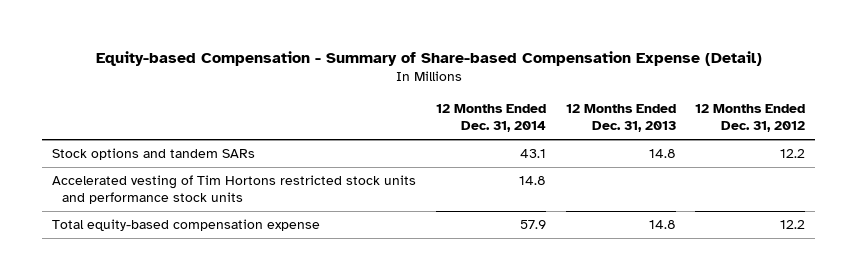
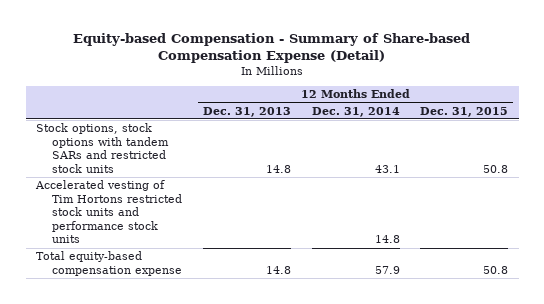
- | 12 Months Ended Dec. 31, 2014 | 12 Months Ended Dec. 31, 2013 | 12 Months Ended Dec. 31, 2012
+ | 12 Months Ended Dec. 31, 2013 | 12 Months Ended Dec. 31, 2014 | 12 Months Ended Dec. 31, 2015
- Stock options and tandem SARs | 43.1 | 14.8 | 12.2
+ Stock options, stock options with tandem SARs and restricted stock units | 14.8 | 43.1 | 50.8

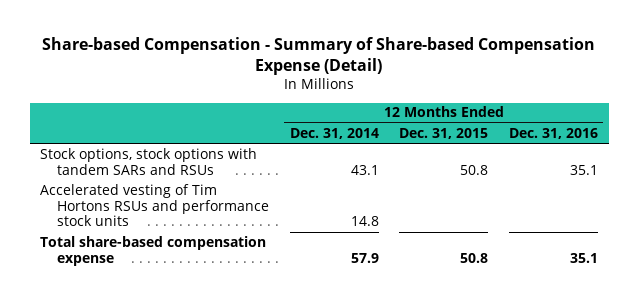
- Equity-based Compensation - Summary of Share-based Compensation Expense (Detail)
+ Share-based Compensation - Summary of Share-based Compensation Expense (Detail)
- | 12 Months Ended Dec. 31, 2013 | 12 Months Ended Dec. 31, 2014 | 12 Months Ended Dec. 31, 2015
+ | 12 Months Ended Dec. 31, 2014 | 12 Months Ended Dec. 31, 2015 | 12 Months Ended Dec. 31, 2016
- Stock options, stock options with tandem SARs and restricted stock units | 14.8 | 43.1 | 50.8
- Accelerated vesting of Tim Hortons restricted stock units and performance stock units | | 14.8 |
- Total equity-based compensation expense | 14.8 | 57.9 | 50.8
+ Stock options, stock options with tandem SARs and RSUs | 43.1 | 50.8 | 35.1
+ Accelerated vesting of Tim Hortons RSUs and performance stock units | 14.8 | |
+ Total share-based compensation expense | 57.9 | 50.8 | 35.1

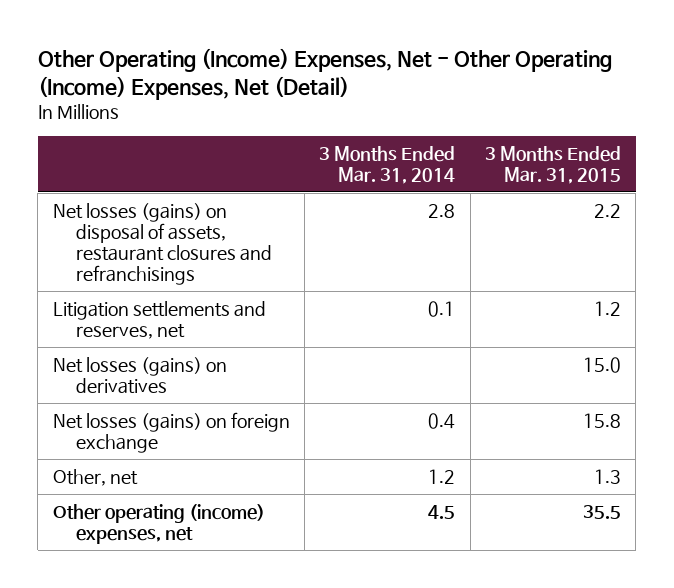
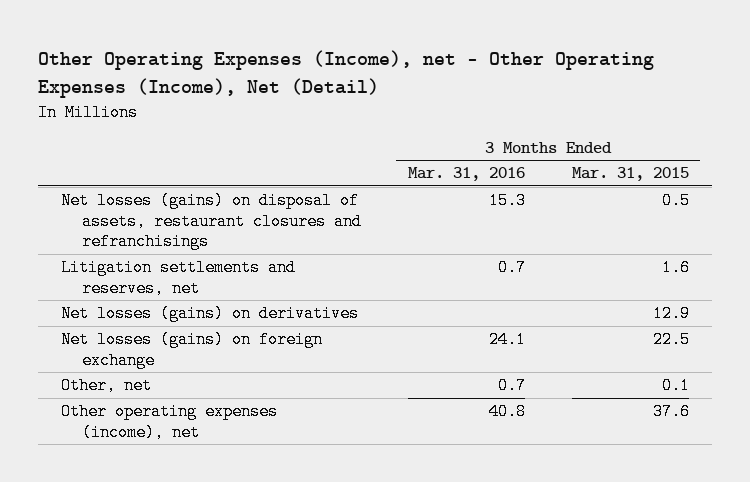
- Other Operating (Income) Expenses, Net - Other Operating (Income) Expenses, Net (Detail)
+ Other Operating Expenses (Income), net - Other Operating Expenses (Income), Net (Detail)
- | 3 Months Ended Mar. 31, 2014 | 3 Months Ended Mar. 31, 2015
+ | 3 Months Ended Mar. 31, 2016 | 3 Months Ended Mar. 31, 2015
- Net losses (gains) on disposal of assets, restaurant closures and refranchisings | 2.8 | 2.2
- Litigation settlements and reserves, net | 0.1 | 1.2
- Net losses (gains) on derivatives | | 15.0
- Net losses (gains) on foreign exchange | 0.4 | 15.8
- Other, net | 1.2 | 1.3
- Other operating (income) expenses, net | 4.5 | 35.5
+ Net losses (gains) on disposal of assets, restaurant closures and refranchisings | 15.3 | 0.5
+ Litigation settlements and reserves, net | 0.7 | 1.6
+ Net losses (gains) on derivatives | | 12.9
+ Net losses (gains) on foreign exchange | 24.1 | 22.5
+ Other, net | 0.7 | 0.1
+ Other operating expenses (income), net | 40.8 | 37.6

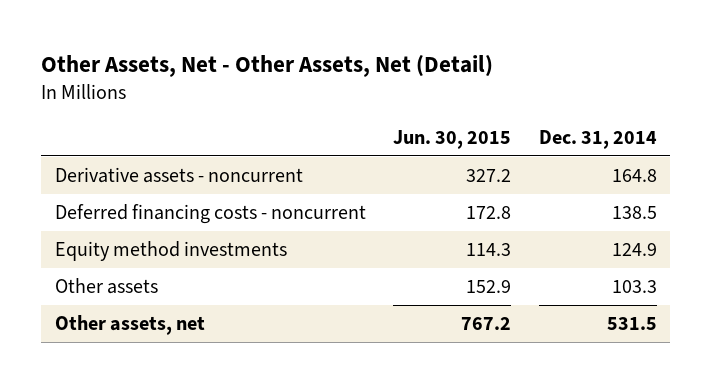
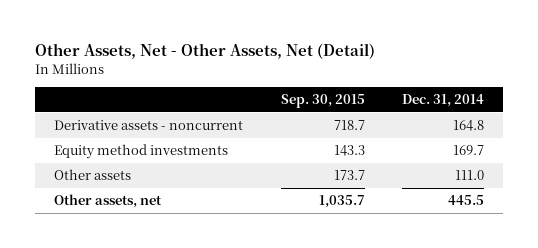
- | Jun. 30, 2015 | Dec. 31, 2014
+ | Sep. 30, 2015 | Dec. 31, 2014
- Deferred financing costs - noncurrent | 172.8 | 138.5
- Equity method investments | 114.3 | 124.9
- Other assets | 152.9 | 103.3
- Other assets, net | 767.2 | 531.5
+ Equity method investments | 143.3 | 169.7
+ Other assets | 173.7 | 111.0
+ Other assets, net | 1,035.7 | 445.5

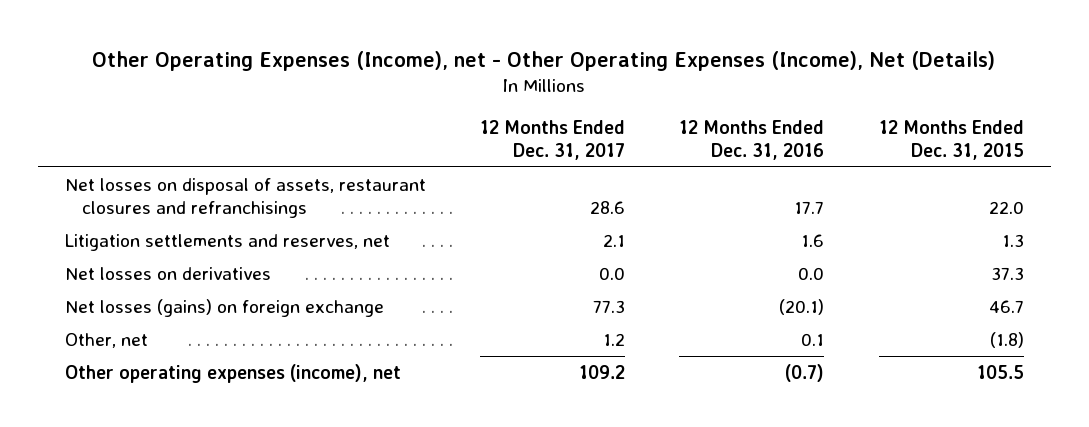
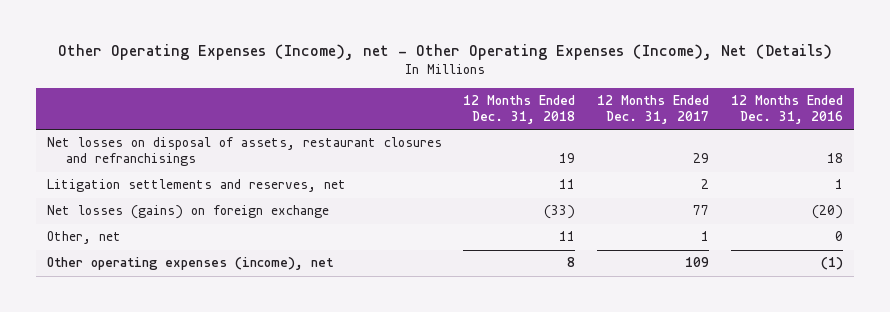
- | 12 Months Ended Dec. 31, 2017 | 12 Months Ended Dec. 31, 2016 | 12 Months Ended Dec. 31, 2015
+ | 12 Months Ended Dec. 31, 2018 | 12 Months Ended Dec. 31, 2017 | 12 Months Ended Dec. 31, 2016
- Net losses on disposal of assets, restaurant closures and refranchisings | 28.6 | 17.7 | 22.0
- Litigation settlements and reserves, net | 2.1 | 1.6 | 1.3
- Net losses on derivatives | 0.0 | 0.0 | 37.3
- Net losses (gains) on foreign exchange | 77.3 | (20.1) | 46.7
- Other, net | 1.2 | 0.1 | (1.8)
- Other operating expenses (income), net | 109.2 | (0.7) | 105.5
+ Net losses on disposal of assets, restaurant closures and refranchisings | 19 | 29 | 18
+ Litigation settlements and reserves, net | 11 | 2 | 1
+ Net losses (gains) on foreign exchange | (33) | 77 | (20)
+ Other, net | 11 | 1 | 0
+ Other operating expenses (income), net | 8 | 109 | (1)

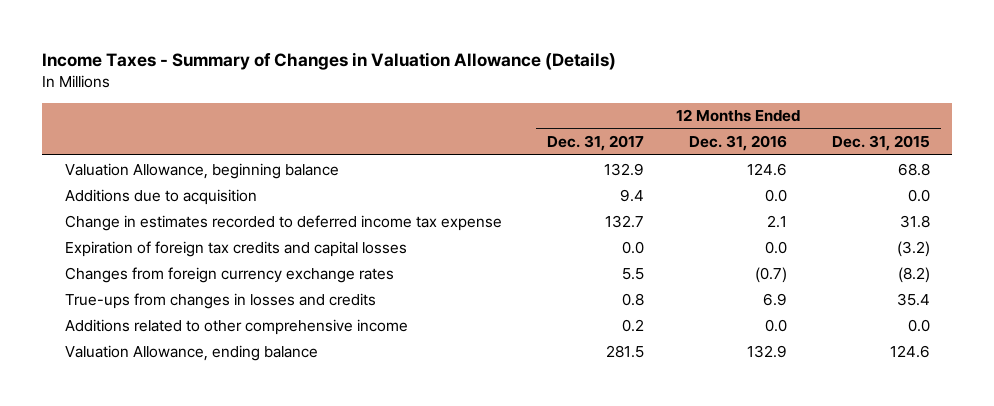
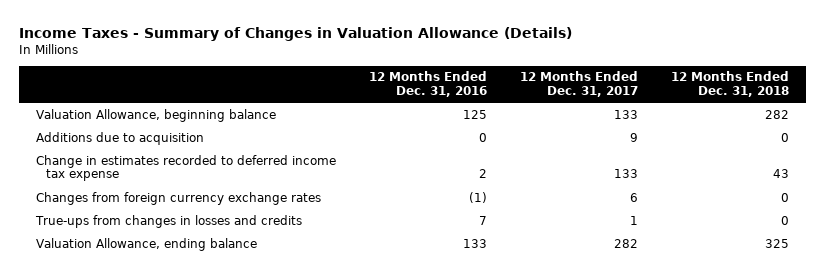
- | 12 Months Ended Dec. 31, 2017 | 12 Months Ended Dec. 31, 2016 | 12 Months Ended Dec. 31, 2015
+ | 12 Months Ended Dec. 31, 2016 | 12 Months Ended Dec. 31, 2017 | 12 Months Ended Dec. 31, 2018
- Valuation Allowance, beginning balance | 132.9 | 124.6 | 68.8
- Additions due to acquisition | 9.4 | 0.0 | 0.0
- Change in estimates recorded to deferred income tax expense | 132.7 | 2.1 | 31.8
- Expiration of foreign tax credits and capital losses | 0.0 | 0.0 | (3.2)
- Changes from foreign currency exchange rates | 5.5 | (0.7) | (8.2)
- True-ups from changes in losses and credits | 0.8 | 6.9 | 35.4
- Additions related to other comprehensive income | 0.2 | 0.0 | 0.0
- Valuation Allowance, ending balance | 281.5 | 132.9 | 124.6
+ Valuation Allowance, beginning balance | 125 | 133 | 282
+ Additions due to acquisition | 0 | 9 | 0
+ Change in estimates recorded to deferred income tax expense | 2 | 133 | 43
+ Changes from foreign currency exchange rates | (1) | 6 | 0
+ True-ups from changes in losses and credits | 7 | 1 | 0
+ Valuation Allowance, ending balance | 133 | 282 | 325

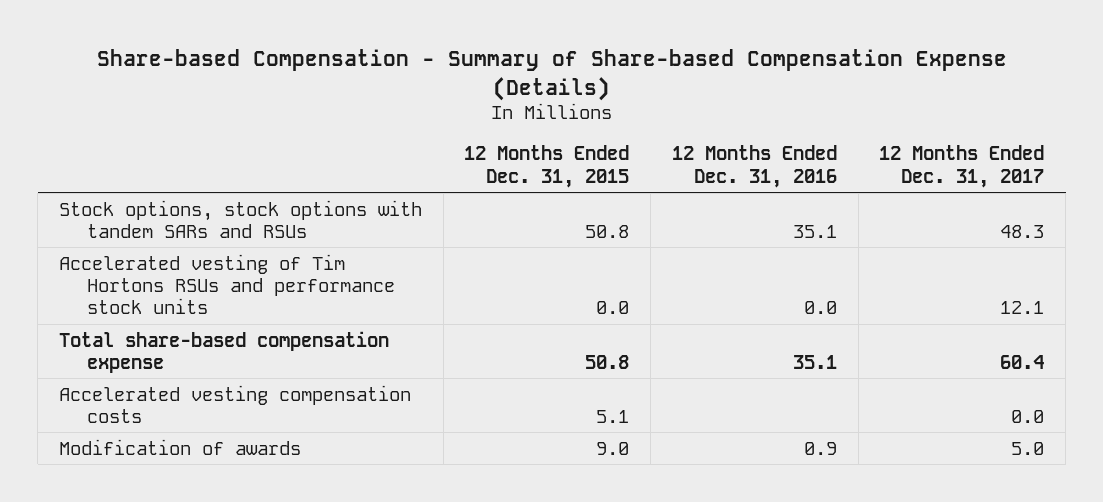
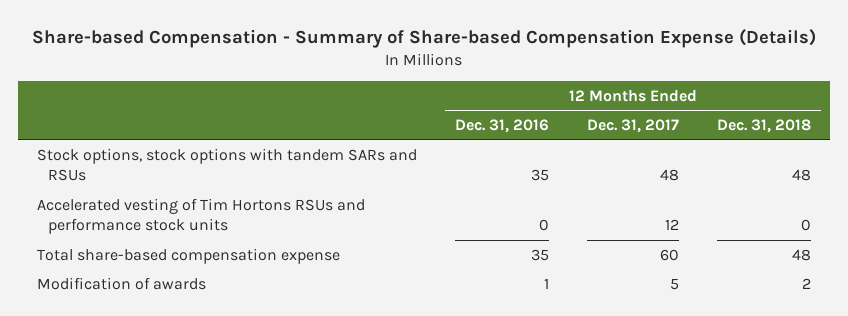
- | 12 Months Ended Dec. 31, 2015 | 12 Months Ended Dec. 31, 2016 | 12 Months Ended Dec. 31, 2017
+ | 12 Months Ended Dec. 31, 2016 | 12 Months Ended Dec. 31, 2017 | 12 Months Ended Dec. 31, 2018
- Stock options, stock options with tandem SARs and RSUs | 50.8 | 35.1 | 48.3
- Accelerated vesting of Tim Hortons RSUs and performance stock units | 0.0 | 0.0 | 12.1
- Total share-based compensation expense | 50.8 | 35.1 | 60.4
- Accelerated vesting compensation costs | 5.1 | | 0.0
- Modification of awards | 9.0 | 0.9 | 5.0
+ Stock options, stock options with tandem SARs and RSUs | 35 | 48 | 48
+ Accelerated vesting of Tim Hortons RSUs and performance stock units | 0 | 12 | 0
+ Total share-based compensation expense | 35 | 60 | 48
+ Modification of awards | 1 | 5 | 2

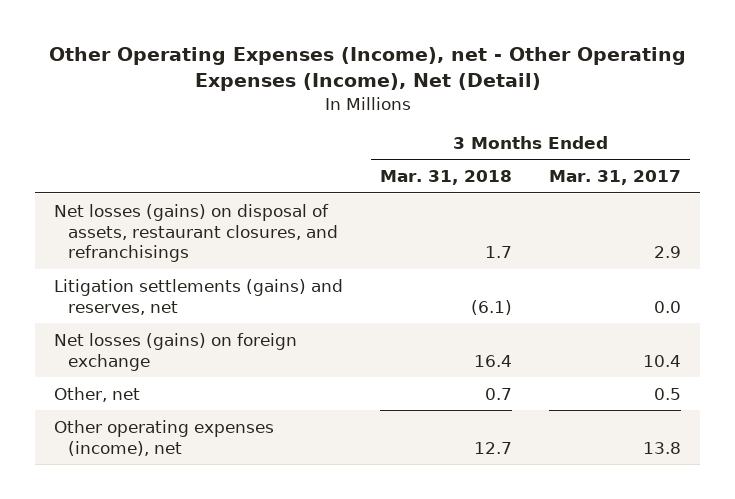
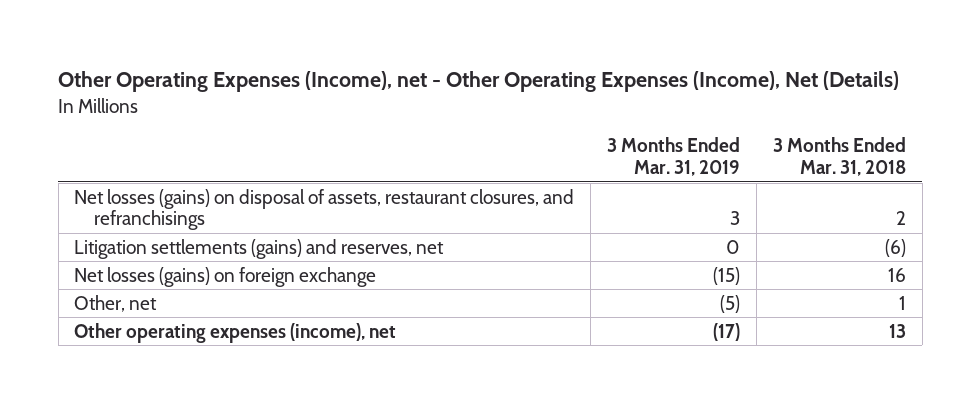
- Other Operating Expenses (Income), net - Other Operating Expenses (Income), Net (Detail)
+ Other Operating Expenses (Income), net - Other Operating Expenses (Income), Net (Details)
- | 3 Months Ended Mar. 31, 2018 | 3 Months Ended Mar. 31, 2017
+ | 3 Months Ended Mar. 31, 2019 | 3 Months Ended Mar. 31, 2018
- Net losses (gains) on disposal of assets, restaurant closures, and refranchisings | 1.7 | 2.9
- Litigation settlements (gains) and reserves, net | (6.1) | 0.0
- Net losses (gains) on foreign exchange | 16.4 | 10.4
- Other, net | 0.7 | 0.5
- Other operating expenses (income), net | 12.7 | 13.8
+ Net losses (gains) on disposal of assets, restaurant closures, and refranchisings | 3 | 2
+ Litigation settlements (gains) and reserves, net | 0 | (6)
+ Net losses (gains) on foreign exchange | (15) | 16
+ Other, net | (5) | 1
+ Other operating expenses (income), net | (17) | 13

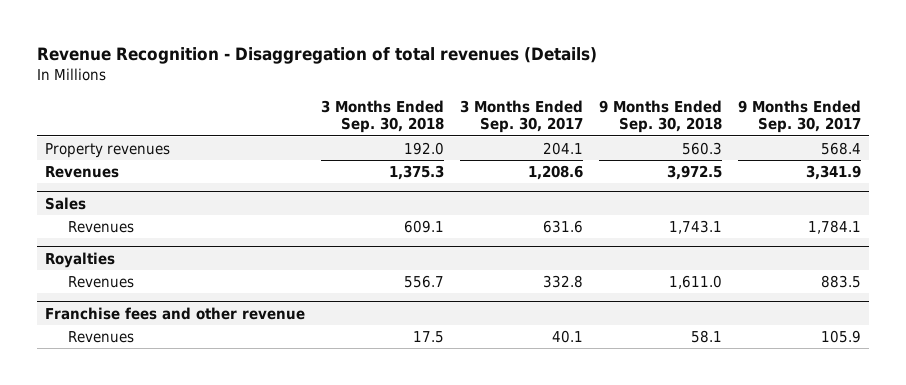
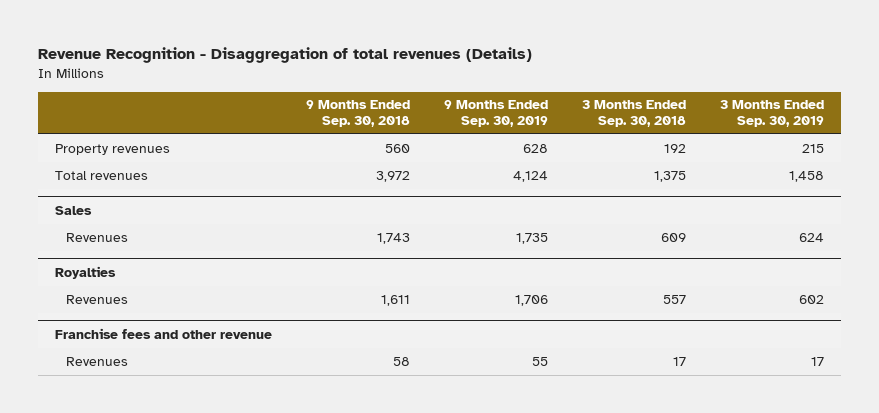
- | 3 Months Ended Sep. 30, 2018 | 3 Months Ended Sep. 30, 2017 | 9 Months Ended Sep. 30, 2018 | 9 Months Ended Sep. 30, 2017
+ | 9 Months Ended Sep. 30, 2018 | 9 Months Ended Sep. 30, 2019 | 3 Months Ended Sep. 30, 2018 | 3 Months Ended Sep. 30, 2019
- Property revenues | 192.0 | 204.1 | 560.3 | 568.4
- Revenues | 1,375.3 | 1,208.6 | 3,972.5 | 3,341.9
+ Property revenues | 560 | 628 | 192 | 215
+ Total revenues | 3,972 | 4,124 | 1,375 | 1,458
@ Sales
- Revenues | 609.1 | 631.6 | 1,743.1 | 1,784.1
+ Revenues | 1,743 | 1,735 | 609 | 624
@ Royalties
- Revenues | 556.7 | 332.8 | 1,611.0 | 883.5
+ Revenues | 1,611 | 1,706 | 557 | 602
@ Franchise fees and other revenue
- Revenues | 17.5 | 40.1 | 58.1 | 105.9
+ Revenues | 58 | 55 | 17 | 17

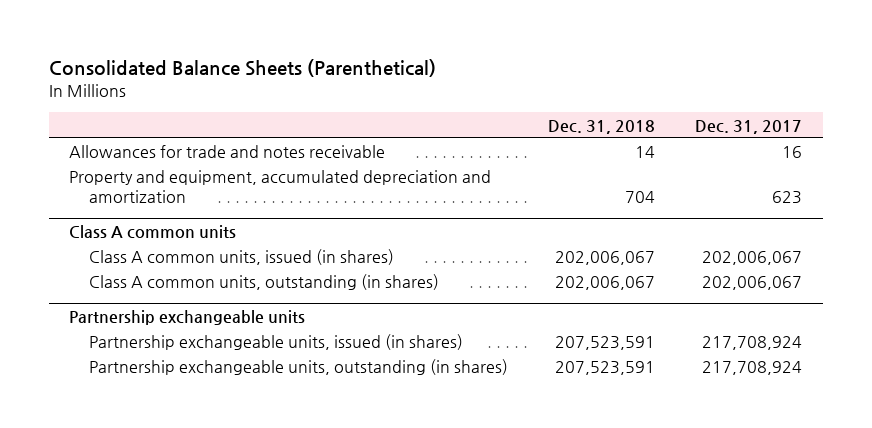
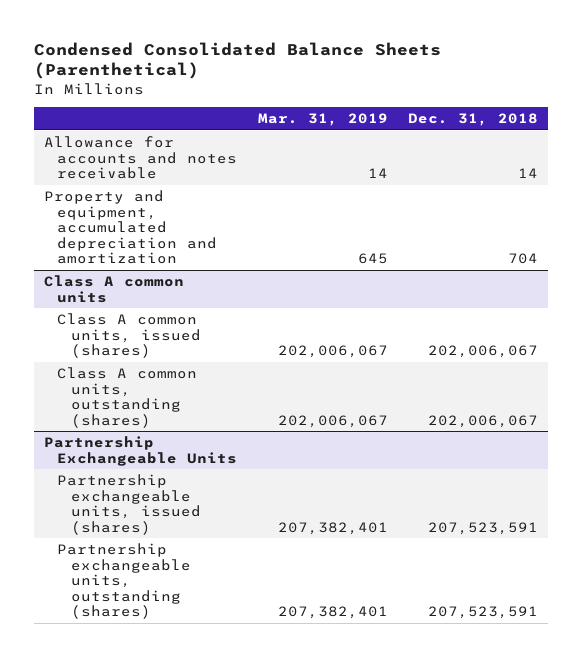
- Consolidated Balance Sheets (Parenthetical)
+ Condensed Consolidated Balance Sheets (Parenthetical)
- | Dec. 31, 2018 | Dec. 31, 2017
+ | Mar. 31, 2019 | Dec. 31, 2018
- Allowances for trade and notes receivable | 14 | 16
+ Allowance for accounts and notes receivable | 14 | 14
@ Class A common units
- Class A common units, issued (in shares) | 202,006,067 | 202,006,067
- Class A common units, outstanding (in shares) | 202,006,067 | 202,006,067
- Partnership exchangeable units
- Partnership exchangeable units, issued (in shares) | 207,523,591 | 217,708,924
- Partnership exchangeable units, outstanding (in shares) | 207,523,591 | 217,708,924
@ Class A common units
+ Class A common units, issued (shares) | 202,006,067 | 202,006,067
+ Class A common units, outstanding (shares) | 202,006,067 | 202,006,067
+ Partnership Exchangeable Units
+ Partnership exchangeable units, issued (shares) | 207,382,401 | 207,523,591
+ Partnership exchangeable units, outstanding (shares) | 207,382,401 | 207,523,591

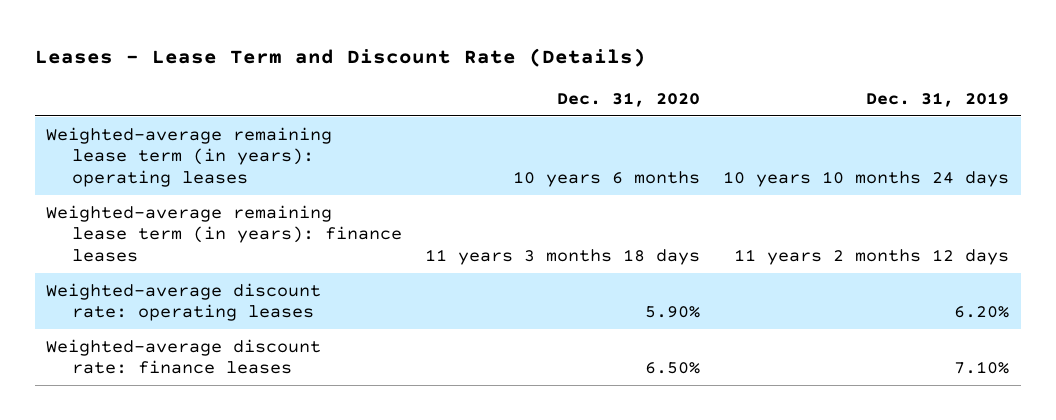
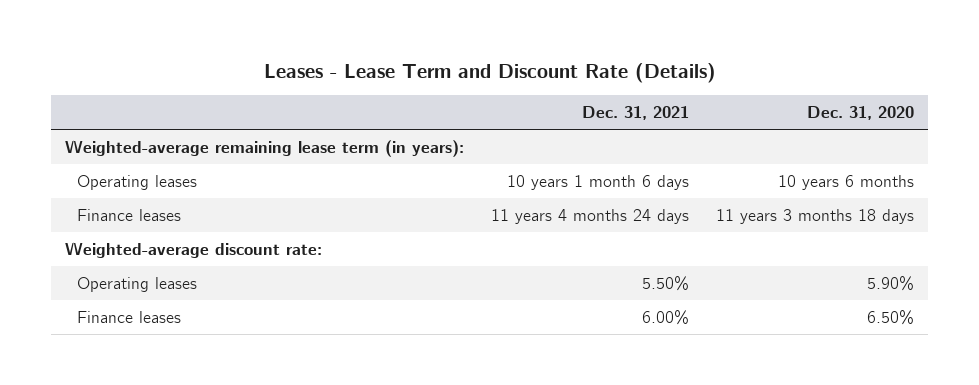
- | Dec. 31, 2020 | Dec. 31, 2019
+ | Dec. 31, 2021 | Dec. 31, 2020
- Weighted-average remaining lease term (in years): operating leases | 10 years 6 months | 10 years 10 months 24 days
- Weighted-average remaining lease term (in years): finance leases | 11 years 3 months 18 days | 11 years 2 months 12 days
- Weighted-average discount rate: operating leases | 5.90% | 6.20%
- Weighted-average discount rate: finance leases | 6.50% | 7.10%
+ Weighted-average remaining lease term (in years):
+ Operating leases | 10 years 1 month 6 days | 10 years 6 months
+ Finance leases | 11 years 4 months 24 days | 11 years 3 months 18 days
+ Weighted-average discount rate:
+ Operating leases | 5.50% | 5.90%
+ Finance leases | 6.00% | 6.50%

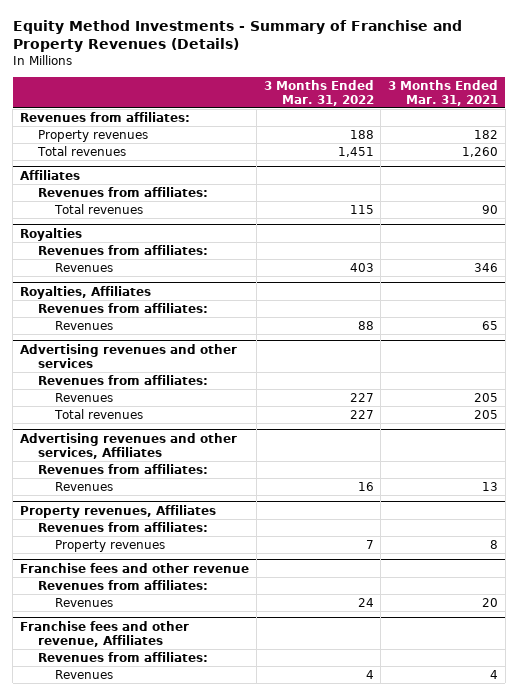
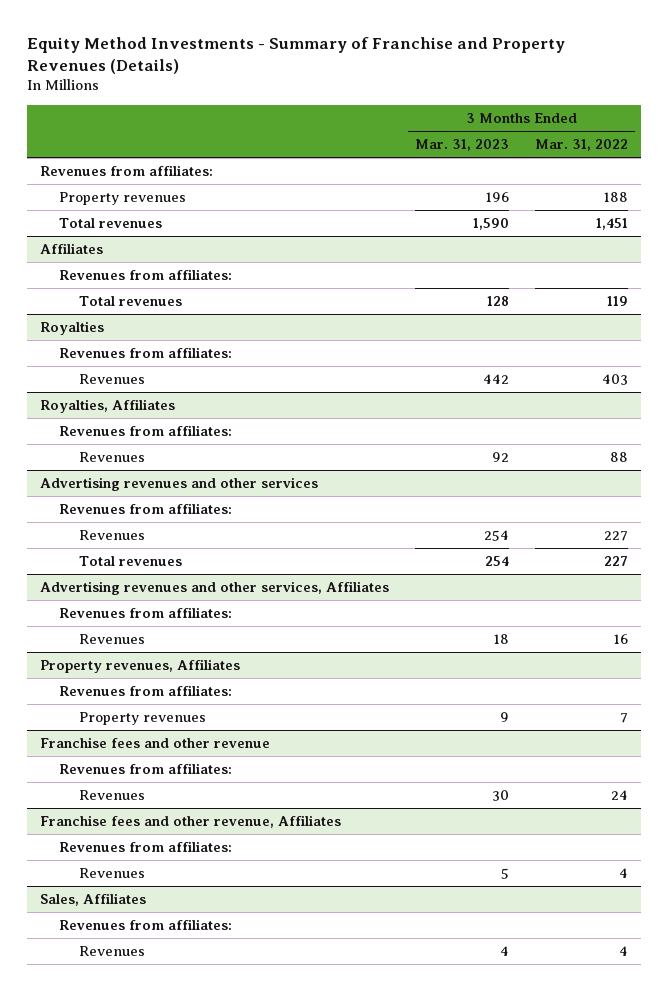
- | 3 Months Ended Mar. 31, 2022 | 3 Months Ended Mar. 31, 2021
+ | 3 Months Ended Mar. 31, 2023 | 3 Months Ended Mar. 31, 2022
@ Affiliates
- Total revenues | 115 | 90
+ Total revenues | 128 | 119
+ Sales, Affiliates
+ Revenues from affiliates:
+ Revenues | 4 | 4

